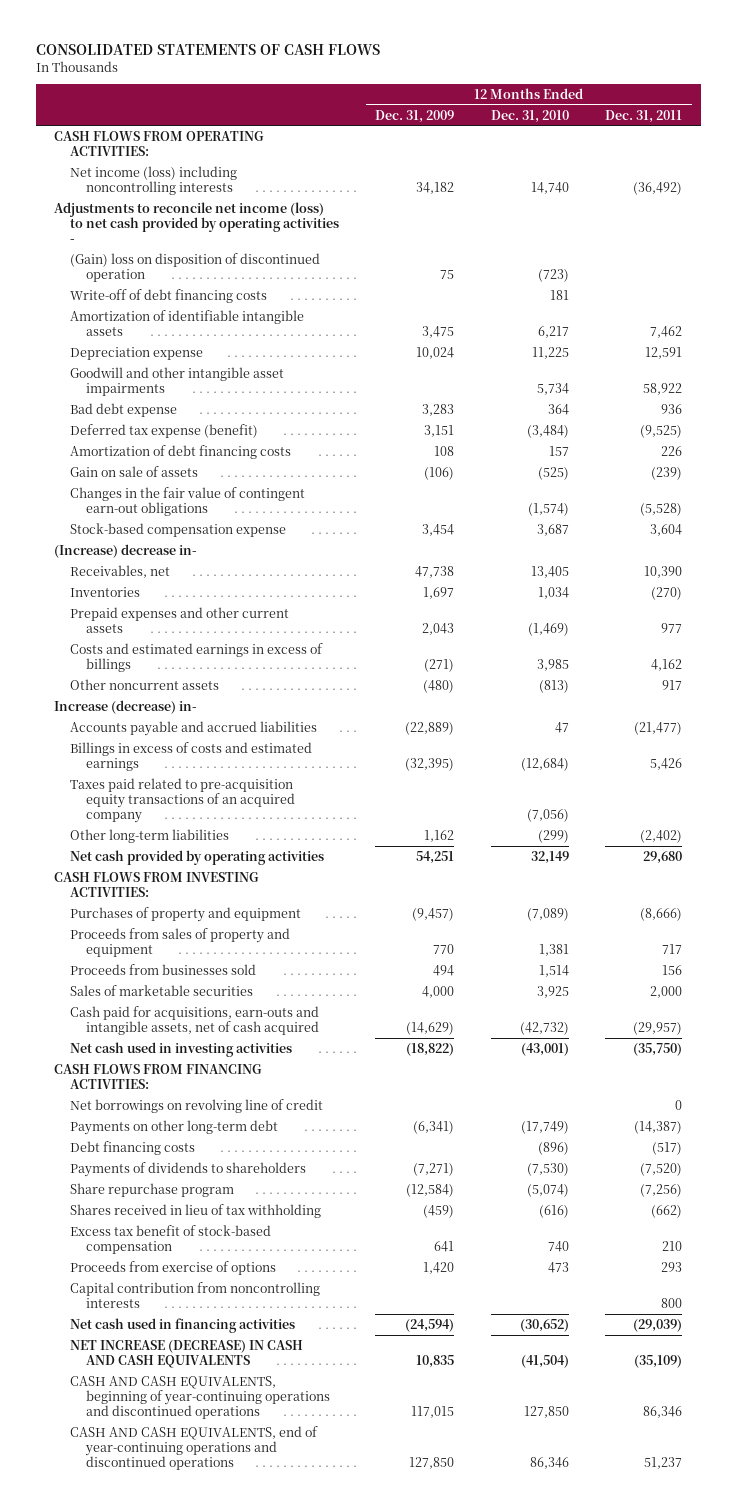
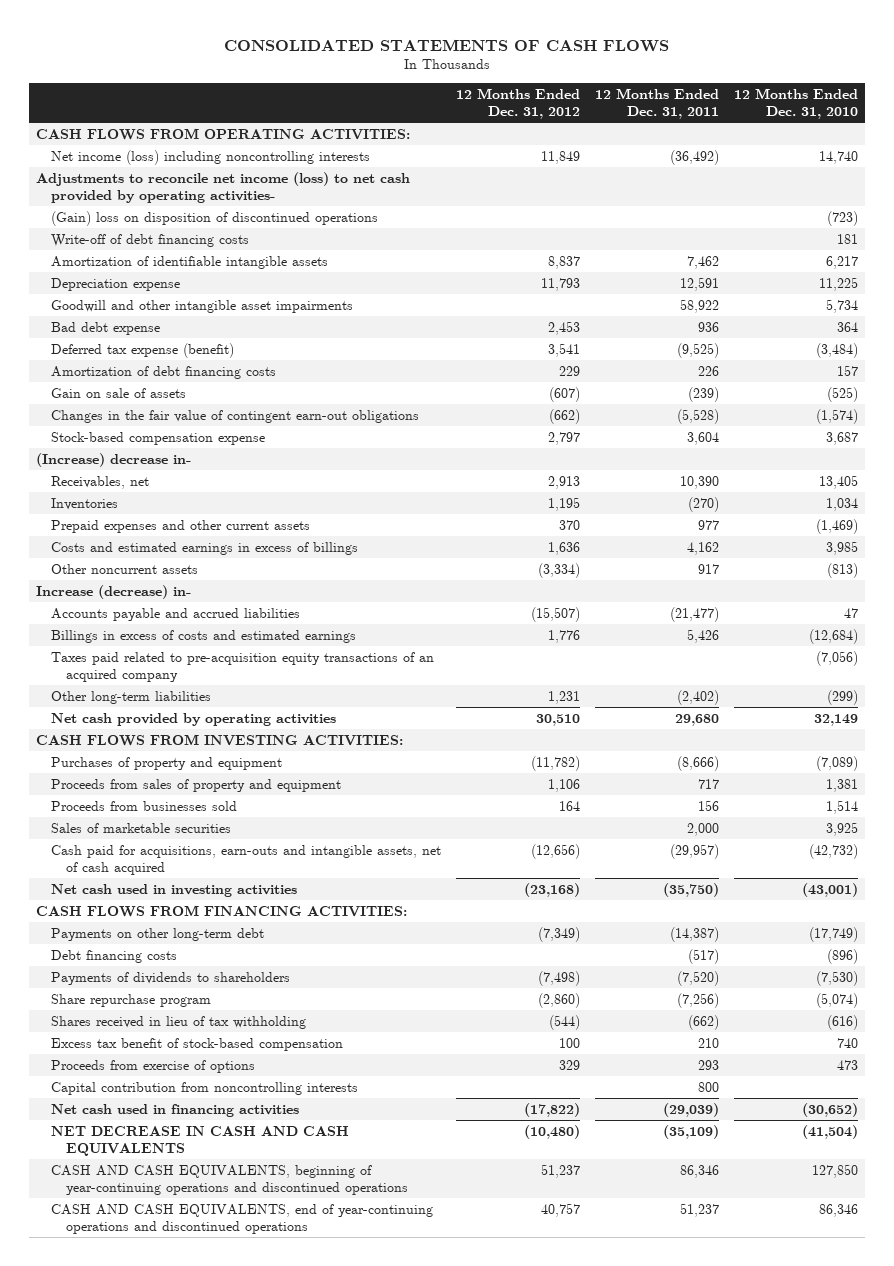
- | 12 Months Ended Dec. 31, 2009 | 12 Months Ended Dec. 31, 2010 | 12 Months Ended Dec. 31, 2011
+ | 12 Months Ended Dec. 31, 2012 | 12 Months Ended Dec. 31, 2011 | 12 Months Ended Dec. 31, 2010
- Adjustments to reconcile net income (loss) to net cash provided by operating activities -
- (Gain) loss on disposition of discontinued operation | 75 | (723) |
+ Adjustments to reconcile net income (loss) to net cash provided by operating activities-
+ (Gain) loss on disposition of discontinued operations | | | (723)
- Net borrowings on revolving line of credit | | | 0
- NET INCREASE (DECREASE) IN CASH AND CASH EQUIVALENTS | 10,835 | (41,504) | (35,109)
+ NET DECREASE IN CASH AND CASH EQUIVALENTS | (10,480) | (35,109) | (41,504)

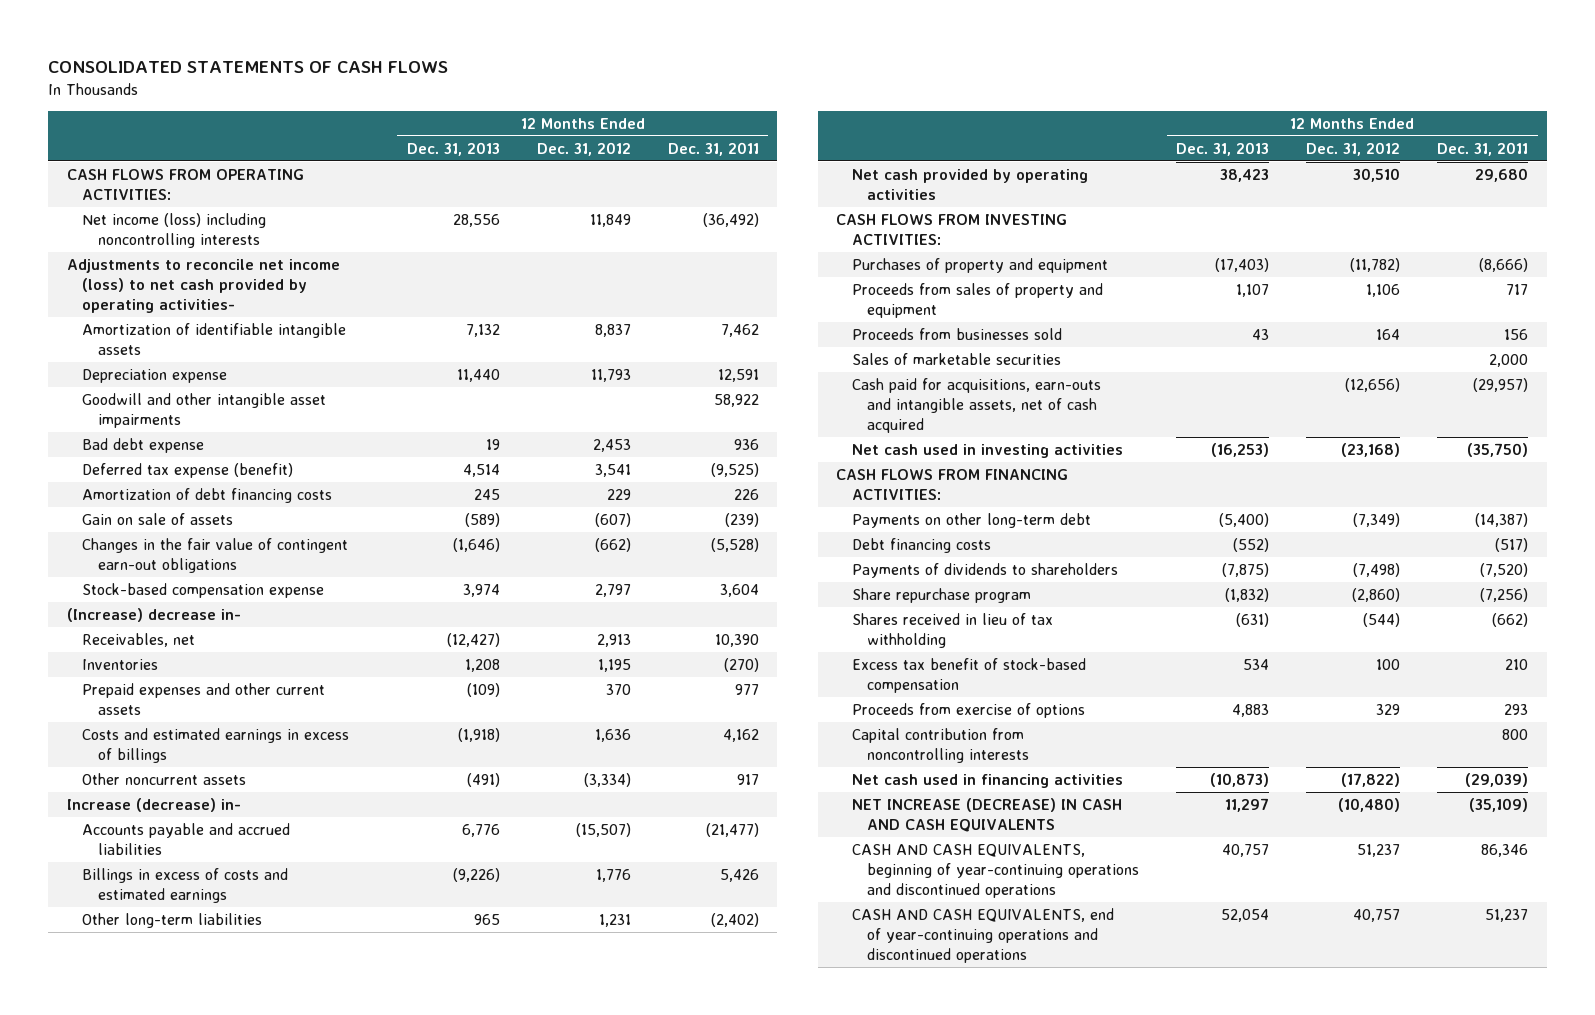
- | 12 Months Ended Dec. 31, 2012 | 12 Months Ended Dec. 31, 2011 | 12 Months Ended Dec. 31, 2010
+ | 12 Months Ended Dec. 31, 2013 | 12 Months Ended Dec. 31, 2012 | 12 Months Ended Dec. 31, 2011
- (Gain) loss on disposition of discontinued operations | | | (723)
- Write-off of debt financing costs | | | 181
- Taxes paid related to pre-acquisition equity transactions of an acquired company | | | (7,056)
- NET DECREASE IN CASH AND CASH EQUIVALENTS | (10,480) | (35,109) | (41,504)
+ NET INCREASE (DECREASE) IN CASH AND CASH EQUIVALENTS | 11,297 | (10,480) | (35,109)

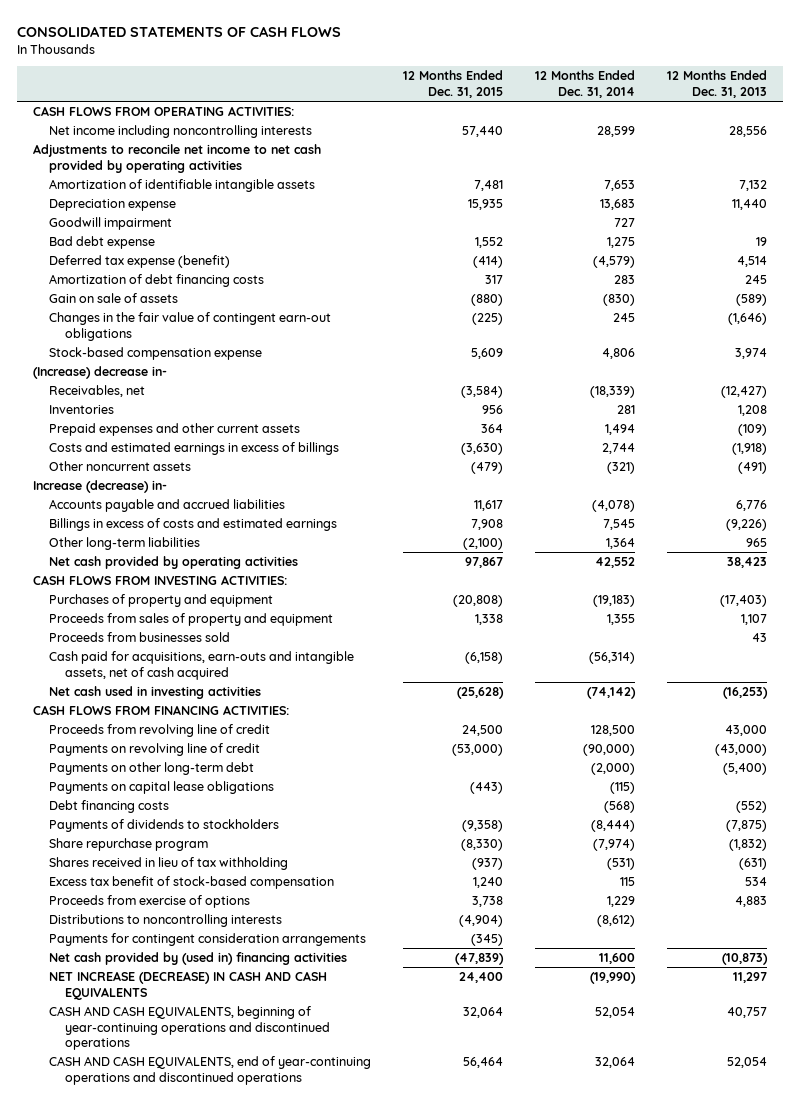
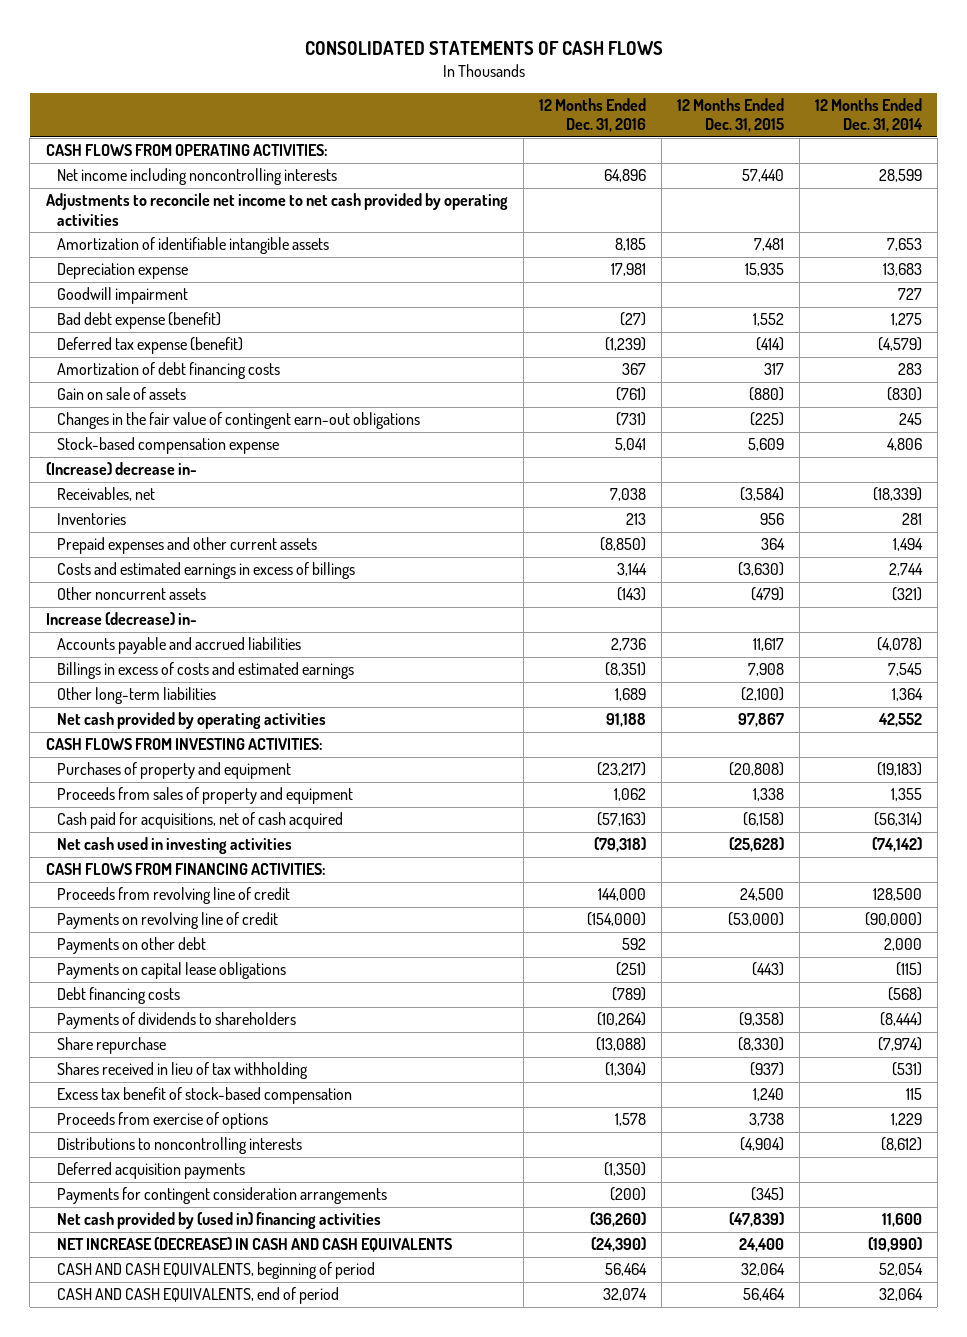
- | 12 Months Ended Dec. 31, 2015 | 12 Months Ended Dec. 31, 2014 | 12 Months Ended Dec. 31, 2013
+ | 12 Months Ended Dec. 31, 2016 | 12 Months Ended Dec. 31, 2015 | 12 Months Ended Dec. 31, 2014
- Bad debt expense | 1,552 | 1,275 | 19
+ Bad debt expense (benefit) | (27) | 1,552 | 1,275
- Proceeds from businesses sold | | | 43
- Cash paid for acquisitions, earn-outs and intangible assets, net of cash acquired | (6,158) | (56,314) |
+ Cash paid for acquisitions, net of cash acquired | (57,163) | (6,158) | (56,314)
- Payments on other long-term debt | | (2,000) | (5,400)
+ Payments on other debt | 592 | | 2,000
- Payments of dividends to stockholders | (9,358) | (8,444) | (7,875)
- Share repurchase program | (8,330) | (7,974) | (1,832)
+ Payments of dividends to shareholders | (10,264) | (9,358) | (8,444)
+ Share repurchase | (13,088) | (8,330) | (7,974)
+ Deferred acquisition payments | (1,350) | |
- CASH AND CASH EQUIVALENTS, beginning of year-continuing operations and discontinued operations | 32,064 | 52,054 | 40,757
- CASH AND CASH EQUIVALENTS, end of year-continuing operations and discontinued operations | 56,464 | 32,064 | 52,054
+ CASH AND CASH EQUIVALENTS, beginning of period | 56,464 | 32,064 | 52,054
+ CASH AND CASH EQUIVALENTS, end of period | 32,074 | 56,464 | 32,064

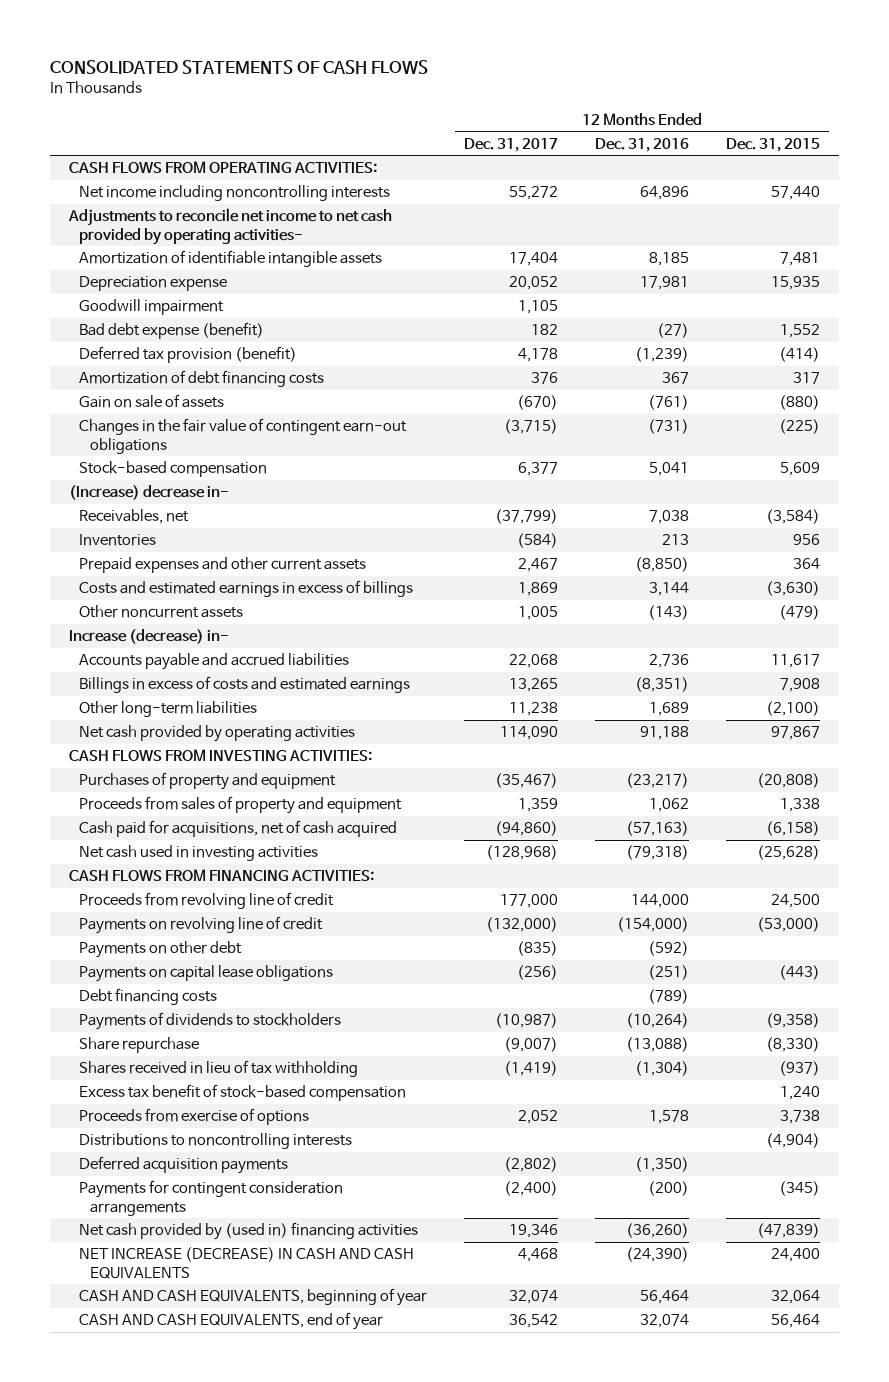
- | 12 Months Ended Dec. 31, 2016 | 12 Months Ended Dec. 31, 2015 | 12 Months Ended Dec. 31, 2014
+ | 12 Months Ended Dec. 31, 2017 | 12 Months Ended Dec. 31, 2016 | 12 Months Ended Dec. 31, 2015
- Adjustments to reconcile net income to net cash provided by operating activities
+ Adjustments to reconcile net income to net cash provided by operating activities-
- Deferred tax expense (benefit) | (1,239) | (414) | (4,579)
+ Deferred tax provision (benefit) | 4,178 | (1,239) | (414)
- Stock-based compensation expense | 5,041 | 5,609 | 4,806
+ Stock-based compensation | 6,377 | 5,041 | 5,609
- Payments on other debt | 592 | | 2,000
+ Payments on other debt | (835) | (592) |
- Payments of dividends to shareholders | (10,264) | (9,358) | (8,444)
+ Payments of dividends to stockholders | (10,987) | (10,264) | (9,358)
- CASH AND CASH EQUIVALENTS, beginning of period | 56,464 | 32,064 | 52,054
- CASH AND CASH EQUIVALENTS, end of period | 32,074 | 56,464 | 32,064
+ CASH AND CASH EQUIVALENTS, beginning of year | 32,074 | 56,464 | 32,064
+ CASH AND CASH EQUIVALENTS, end of year | 36,542 | 32,074 | 56,464

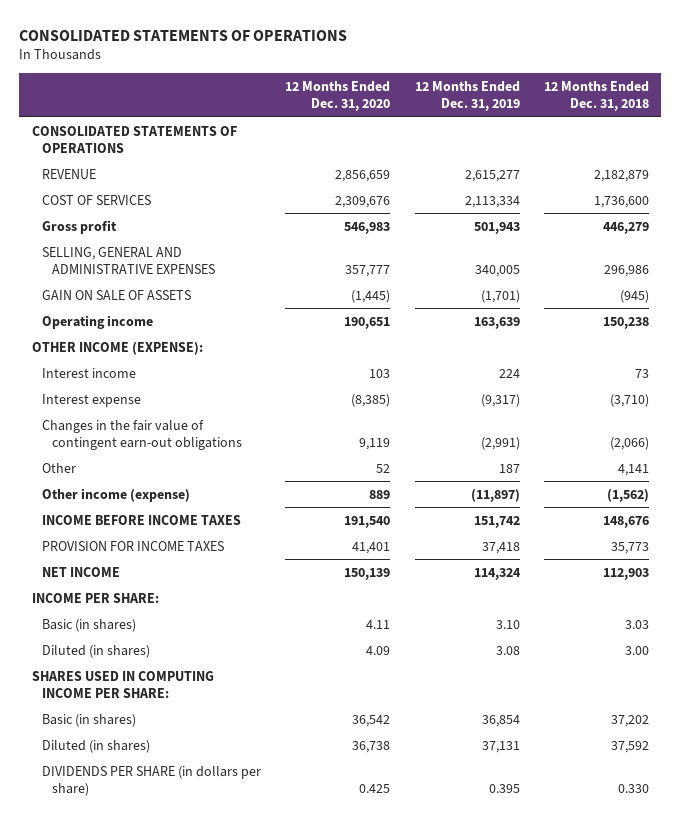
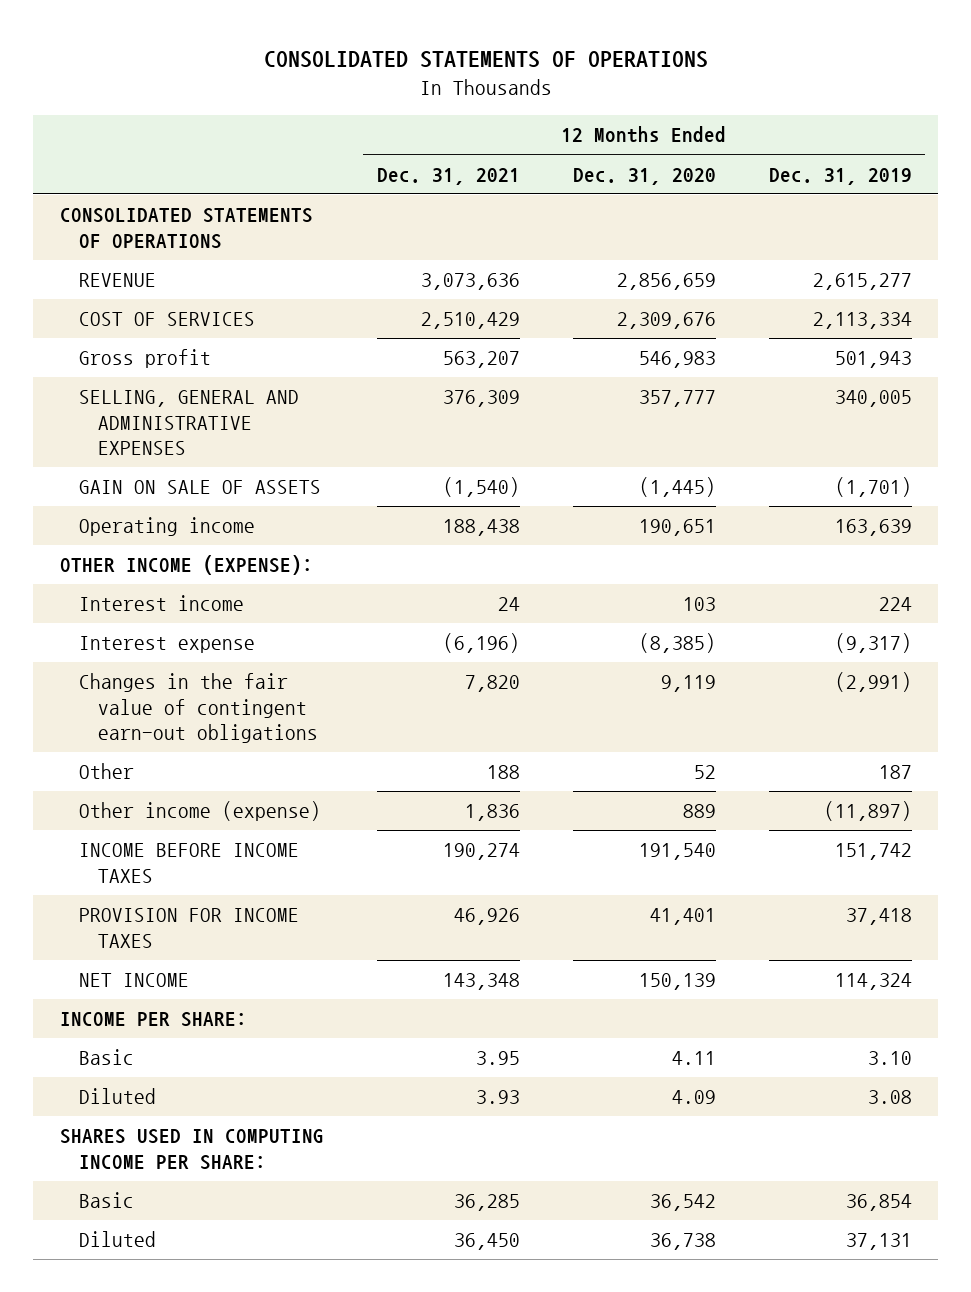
- | 12 Months Ended Dec. 31, 2020 | 12 Months Ended Dec. 31, 2019 | 12 Months Ended Dec. 31, 2018
+ | 12 Months Ended Dec. 31, 2021 | 12 Months Ended Dec. 31, 2020 | 12 Months Ended Dec. 31, 2019
- Basic (in shares) | 4.11 | 3.10 | 3.03
- Diluted (in shares) | 4.09 | 3.08 | 3.00
+ Basic | 3.95 | 4.11 | 3.10
+ Diluted | 3.93 | 4.09 | 3.08
- Basic (in shares) | 36,542 | 36,854 | 37,202
- Diluted (in shares) | 36,738 | 37,131 | 37,592
- DIVIDENDS PER SHARE (in dollars per share) | 0.425 | 0.395 | 0.330
+ Basic | 36,285 | 36,542 | 36,854
+ Diluted | 36,450 | 36,738 | 37,131

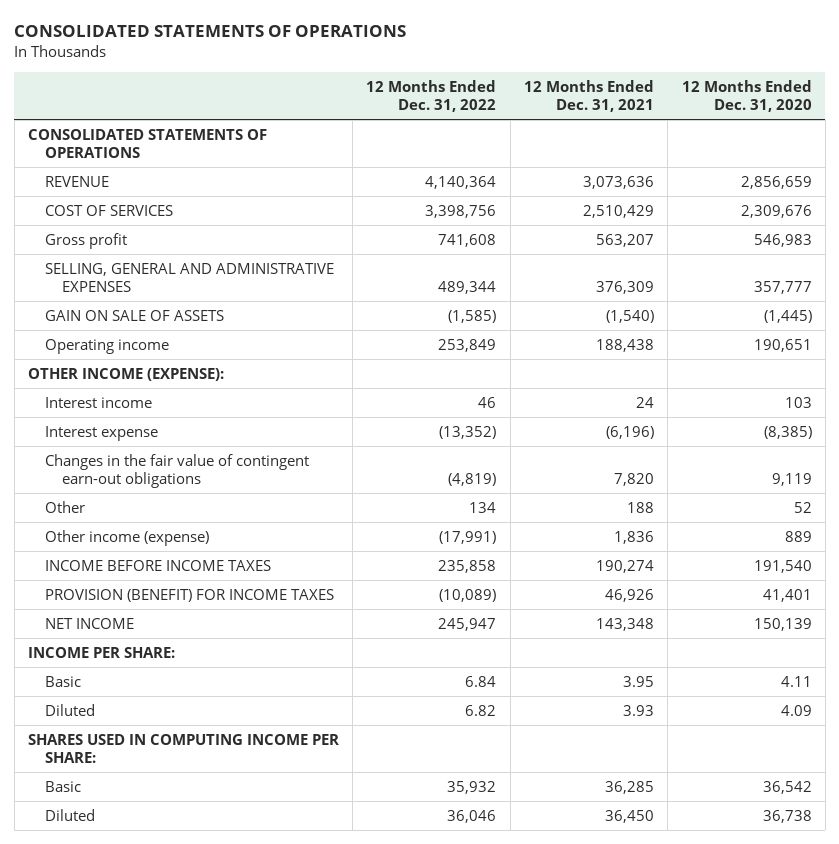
- | 12 Months Ended Dec. 31, 2021 | 12 Months Ended Dec. 31, 2020 | 12 Months Ended Dec. 31, 2019
+ | 12 Months Ended Dec. 31, 2022 | 12 Months Ended Dec. 31, 2021 | 12 Months Ended Dec. 31, 2020
- PROVISION FOR INCOME TAXES | 46,926 | 41,401 | 37,418
+ PROVISION (BENEFIT) FOR INCOME TAXES | (10,089) | 46,926 | 41,401

